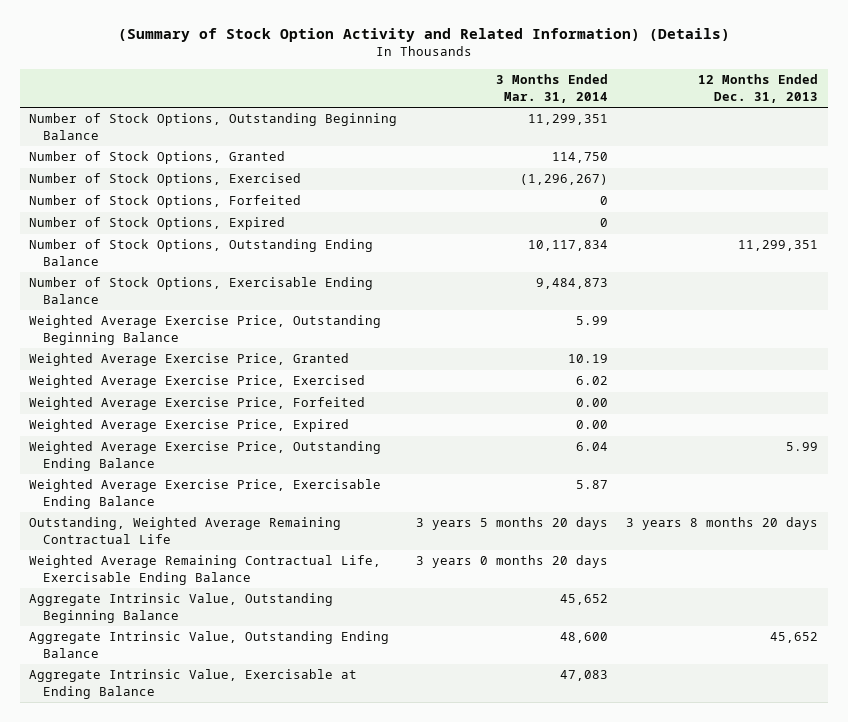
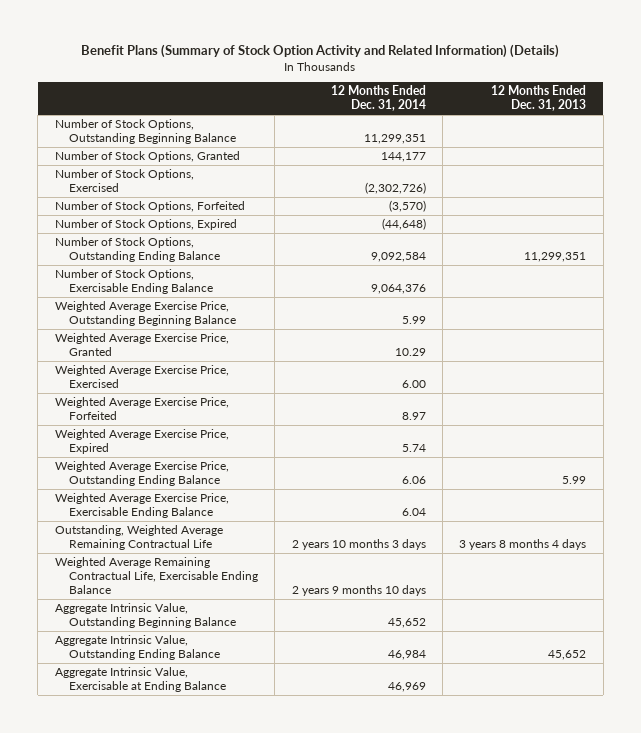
- (Summary of Stock Option Activity and Related Information) (Details)
+ Benefit Plans (Summary of Stock Option Activity and Related Information) (Details)
- | 3 Months Ended Mar. 31, 2014 | 12 Months Ended Dec. 31, 2013
+ | 12 Months Ended Dec. 31, 2014 | 12 Months Ended Dec. 31, 2013
- Outstanding, Weighted Average Remaining Contractual Life | 3 years 5 months 20 days | 3 years 8 months 20 days
+ Outstanding, Weighted Average Remaining Contractual Life | 2 years 10 months 3 days | 3 years 8 months 4 days

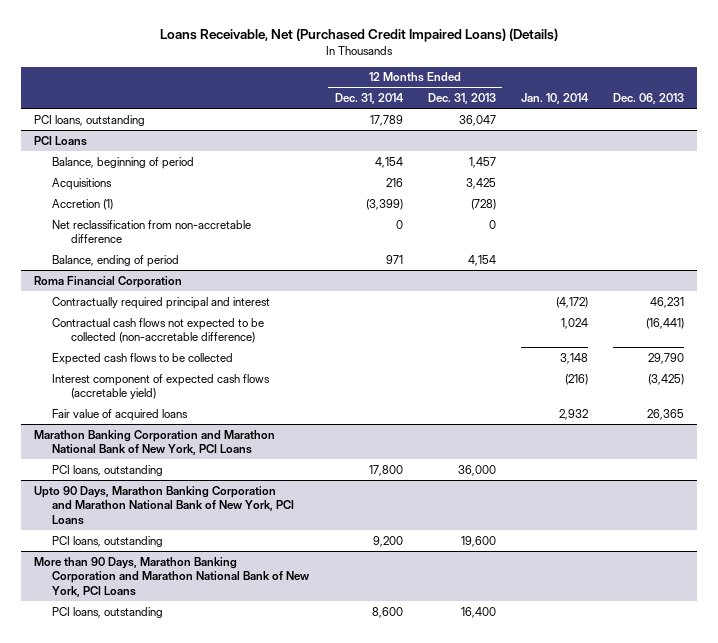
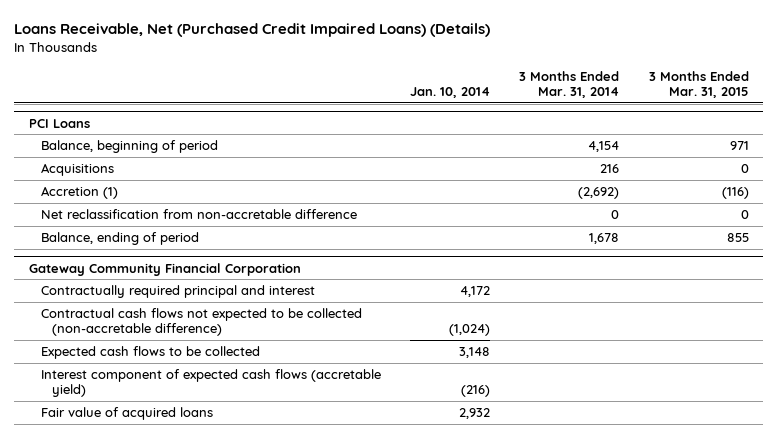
- | 12 Months Ended Dec. 31, 2014 | 12 Months Ended Dec. 31, 2013 | Jan. 10, 2014 | Dec. 06, 2013
+ | Jan. 10, 2014 | 3 Months Ended Mar. 31, 2014 | 3 Months Ended Mar. 31, 2015
- PCI loans, outstanding | 17,789 | 36,047 | |
- Roma Financial Corporation
- Contractually required principal and interest | | | (4,172) | 46,231
- Contractual cash flows not expected to be collected (non-accretable difference) | | | 1,024 | (16,441)
+ Gateway Community Financial Corporation
+ Contractually required principal and interest | 4,172 | |
+ Contractual cash flows not expected to be collected (non-accretable difference) | (1,024) | |
- Marathon Banking Corporation and Marathon National Bank of New York, PCI Loans
- PCI loans, outstanding | 17,800 | 36,000 | |
- Upto 90 Days, Marathon Banking Corporation and Marathon National Bank of New York, PCI Loans
- PCI loans, outstanding | 9,200 | 19,600 | |
- More than 90 Days, Marathon Banking Corporation and Marathon National Bank of New York, PCI Loans
- PCI loans, outstanding | 8,600 | 16,400 | |

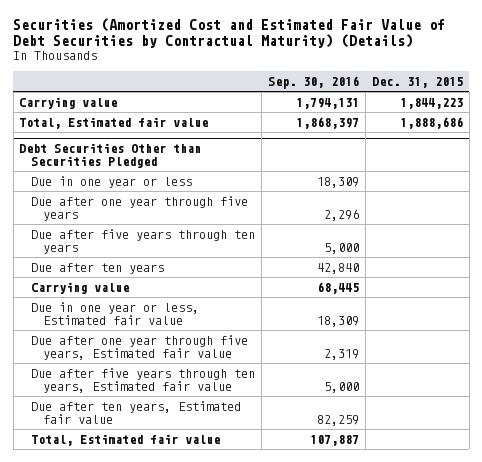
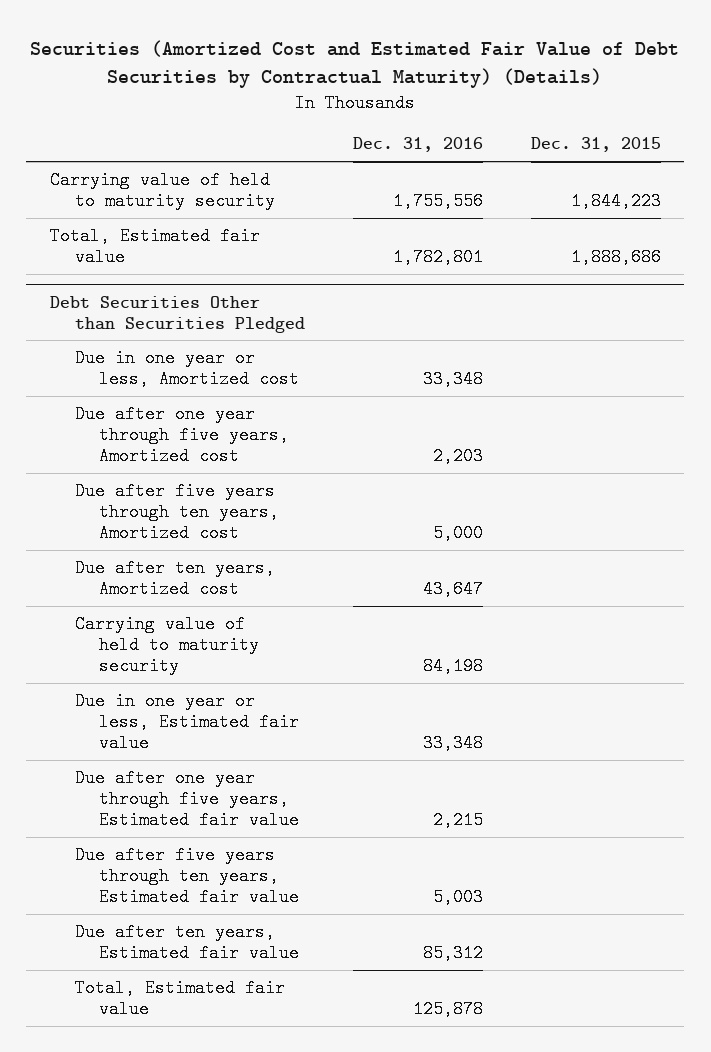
- | Sep. 30, 2016 | Dec. 31, 2015
+ | Dec. 31, 2016 | Dec. 31, 2015
- Carrying value | 1,794,131 | 1,844,223
+ Carrying value of held to maturity security | 1,755,556 | 1,844,223
@ Debt Securities Other than Securities Pledged
- Due in one year or less | 18,309 |
- Due after one year through five years | 2,296 |
- Due after five years through ten years | 5,000 |
- Due after ten years | 42,840 |
- Carrying value | 68,445 |
+ Due in one year or less, Amortized cost | 33,348 |
+ Due after one year through five years, Amortized cost | 2,203 |
+ Due after five years through ten years, Amortized cost | 5,000 |
+ Due after ten years, Amortized cost | 43,647 |
+ Carrying value of held to maturity security | 84,198 |

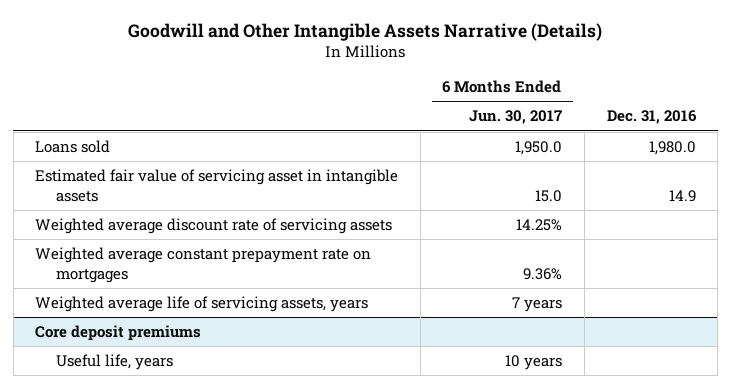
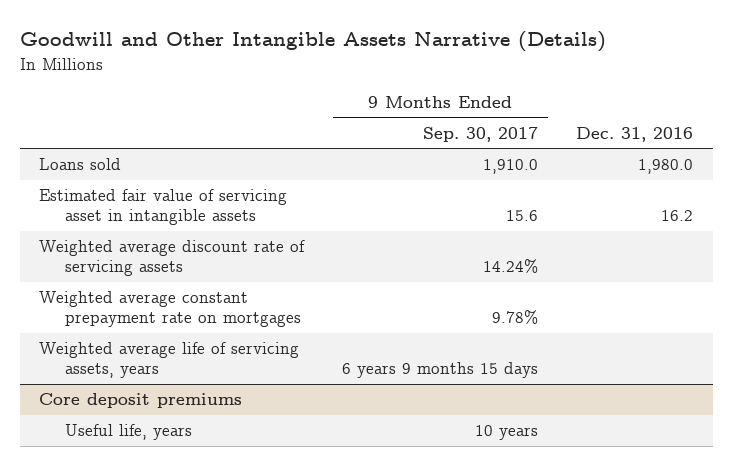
- | 6 Months Ended Jun. 30, 2017 | Dec. 31, 2016
+ | 9 Months Ended Sep. 30, 2017 | Dec. 31, 2016
- Estimated fair value of servicing asset in intangible assets | 15.0 | 14.9
+ Estimated fair value of servicing asset in intangible assets | 15.6 | 16.2

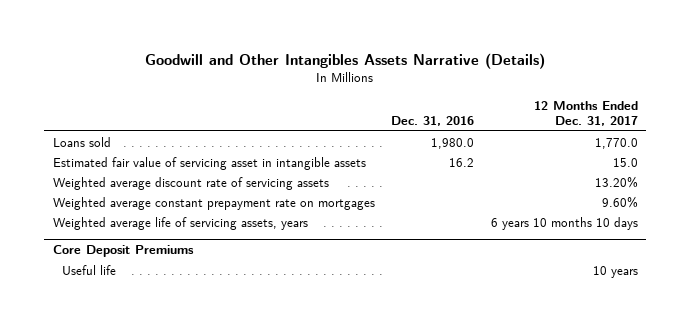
- Goodwill and Other Intangible Assets Narrative (Details)
+ Goodwill and Other Intangibles Assets Narrative (Details)
- | 9 Months Ended Sep. 30, 2017 | Dec. 31, 2016
+ | Dec. 31, 2016 | 12 Months Ended Dec. 31, 2017
- Core deposit premiums
- Useful life, years | 10 years |
+ Core Deposit Premiums
+ Useful life | | 10 years

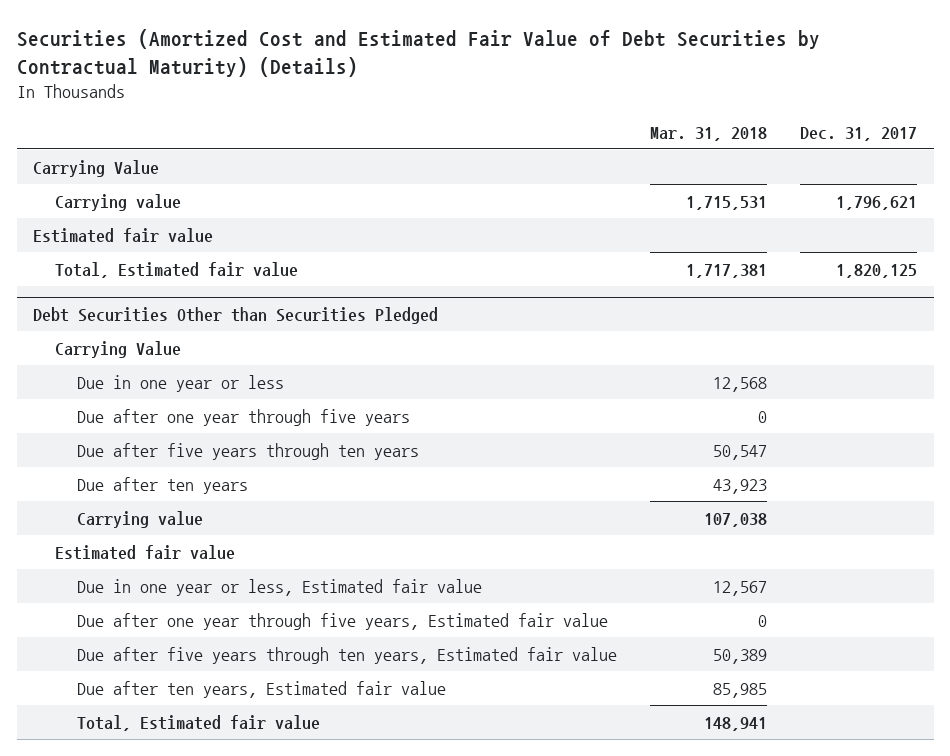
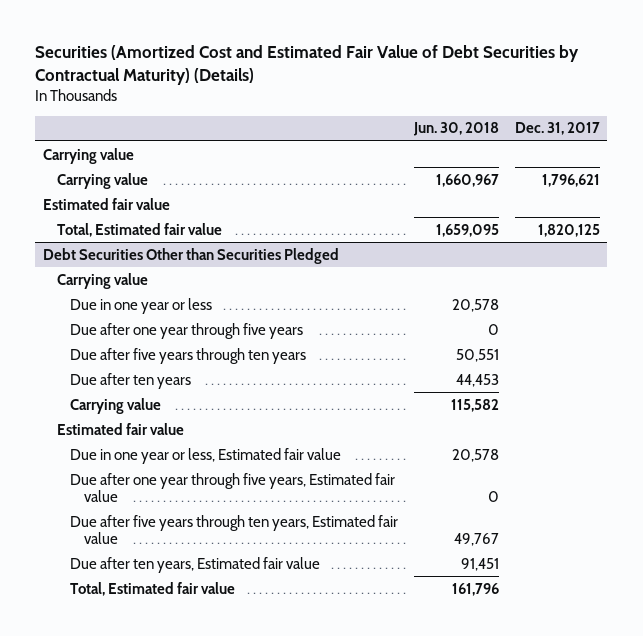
- | Mar. 31, 2018 | Dec. 31, 2017
+ | Jun. 30, 2018 | Dec. 31, 2017
- Carrying Value
+ Carrying value
@ Debt Securities Other than Securities Pledged
- Carrying Value
+ Carrying value

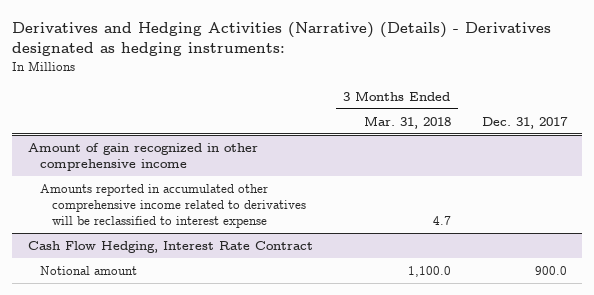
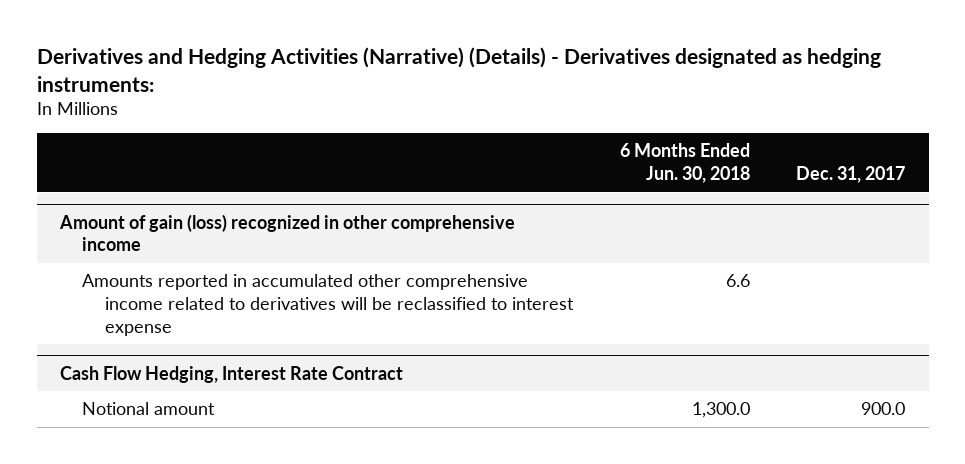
- | 3 Months Ended Mar. 31, 2018 | Dec. 31, 2017
+ | 6 Months Ended Jun. 30, 2018 | Dec. 31, 2017
- Amount of gain recognized in other comprehensive income
+ Amount of gain (loss) recognized in other comprehensive income

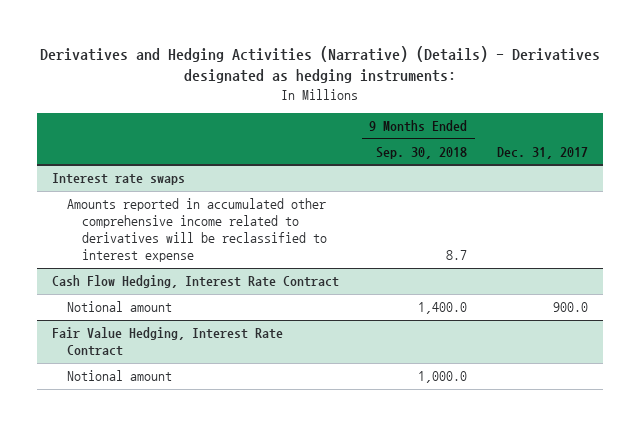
- | 6 Months Ended Jun. 30, 2018 | Dec. 31, 2017
+ | 9 Months Ended Sep. 30, 2018 | Dec. 31, 2017
- Amount of gain (loss) recognized in other comprehensive income
+ Interest rate swaps
+ Fair Value Hedging, Interest Rate Contract
+ Notional amount | 1,000.0 |

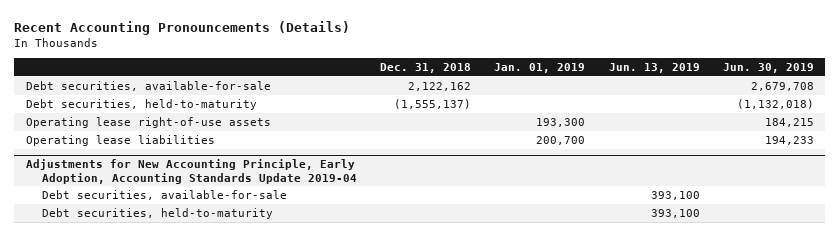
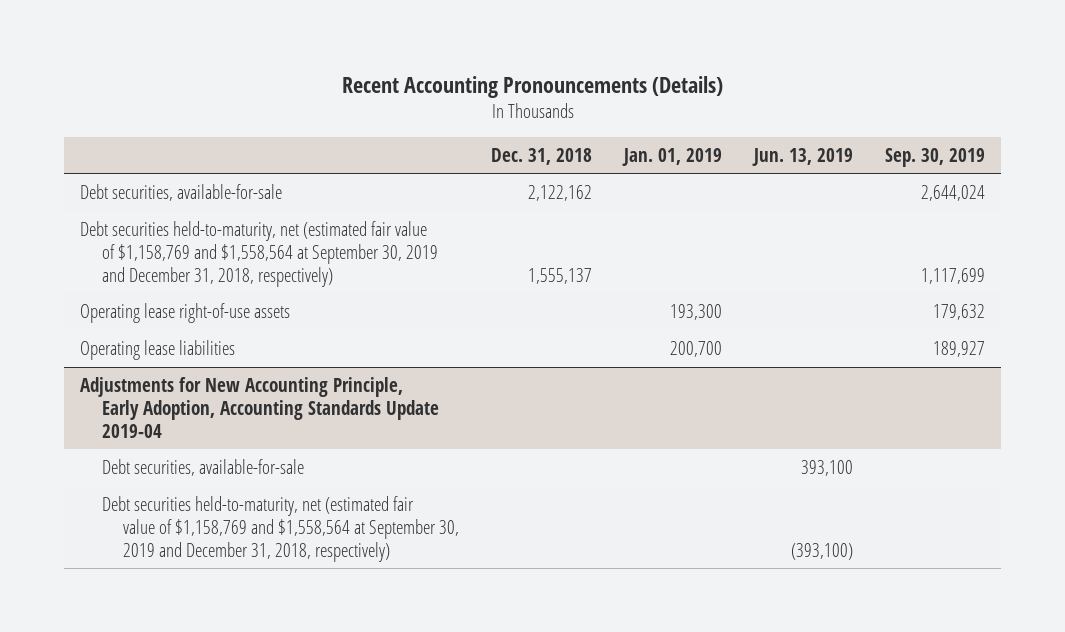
- | Dec. 31, 2018 | Jan. 01, 2019 | Jun. 13, 2019 | Jun. 30, 2019
+ | Dec. 31, 2018 | Jan. 01, 2019 | Jun. 13, 2019 | Sep. 30, 2019
- Debt securities, held-to-maturity | (1,555,137) | | | (1,132,018)
+ Debt securities held-to-maturity, net (estimated fair value of $1,158,769 and $1,558,564 at September 30, 2019 and December 31, 2018, respectively) | 1,555,137 | | | 1,117,699
@ Adjustments for New Accounting Principle, Early Adoption, Accounting Standards Update 2019-04
- Debt securities, held-to-maturity | | | 393,100 |
+ Debt securities held-to-maturity, net (estimated fair value of $1,158,769 and $1,558,564 at September 30, 2019 and December 31, 2018, respectively) | | | (393,100) |

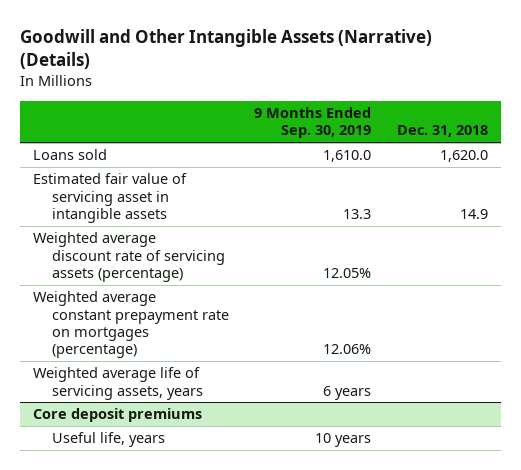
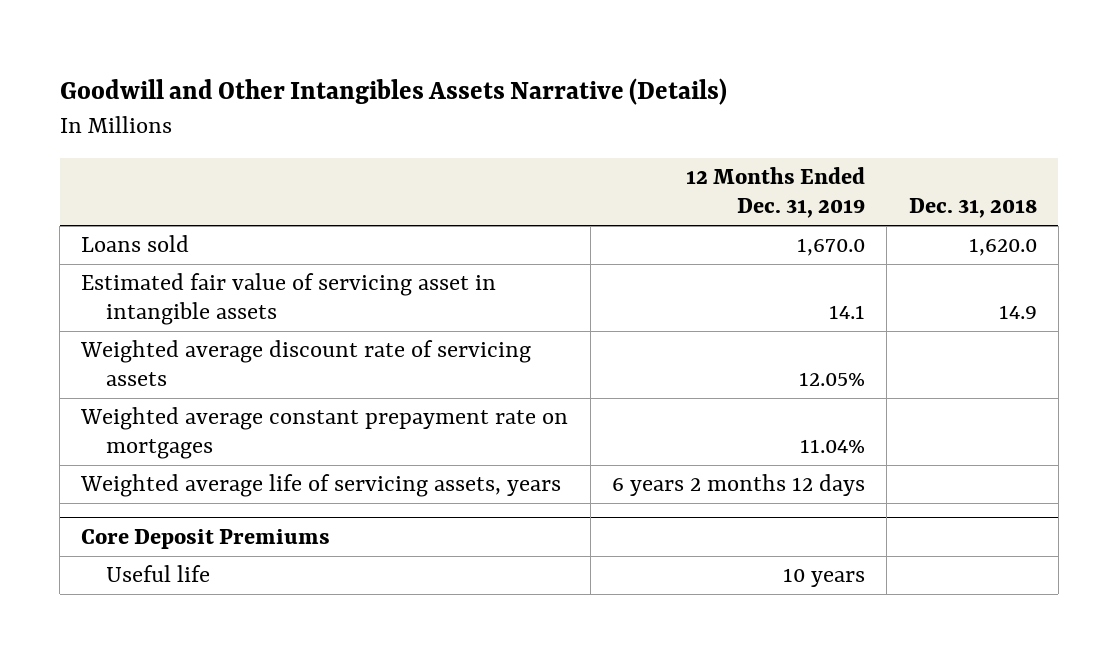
- Goodwill and Other Intangible Assets (Narrative) (Details)
+ Goodwill and Other Intangibles Assets Narrative (Details)
- | 9 Months Ended Sep. 30, 2019 | Dec. 31, 2018
+ | 12 Months Ended Dec. 31, 2019 | Dec. 31, 2018
- Weighted average discount rate of servicing assets (percentage) | 12.05% |
- Weighted average constant prepayment rate on mortgages (percentage) | 12.06% |
+ Weighted average discount rate of servicing assets | 12.05% |
+ Weighted average constant prepayment rate on mortgages | 11.04% |
- Core deposit premiums
- Useful life, years | 10 years |
+ Core Deposit Premiums
+ Useful life | 10 years |

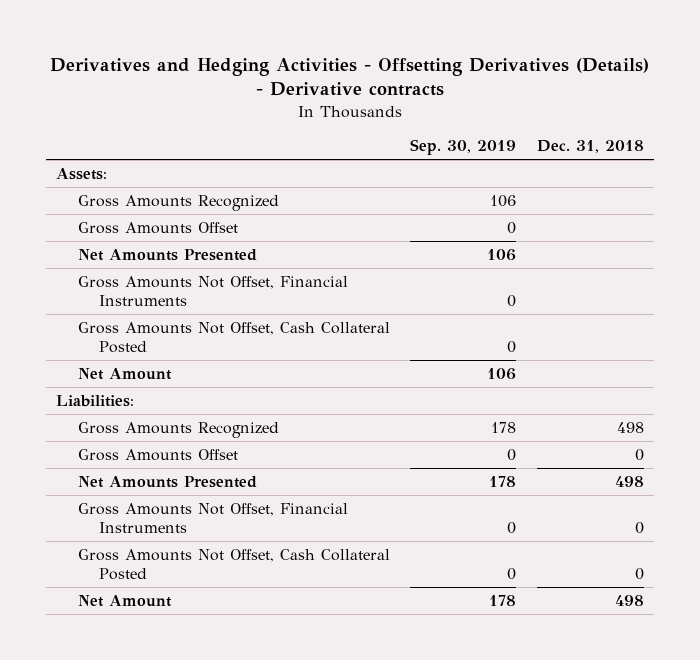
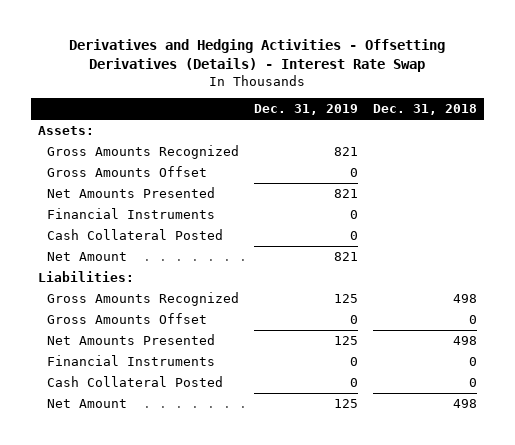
- Derivatives and Hedging Activities - Offsetting Derivatives (Details) - Derivative contracts
+ Derivatives and Hedging Activities - Offsetting Derivatives (Details) - Interest Rate Swap
- | Sep. 30, 2019 | Dec. 31, 2018
+ | Dec. 31, 2019 | Dec. 31, 2018
- Gross Amounts Not Offset, Financial Instruments | 0 |
- Gross Amounts Not Offset, Cash Collateral Posted | 0 |
+ Financial Instruments | 0 |
+ Cash Collateral Posted | 0 |
- Gross Amounts Not Offset, Financial Instruments | 0 | 0
- Gross Amounts Not Offset, Cash Collateral Posted | 0 | 0
+ Financial Instruments | 0 | 0
+ Cash Collateral Posted | 0 | 0

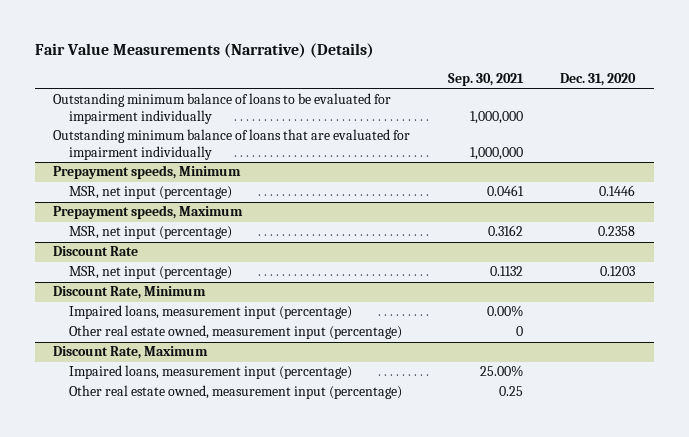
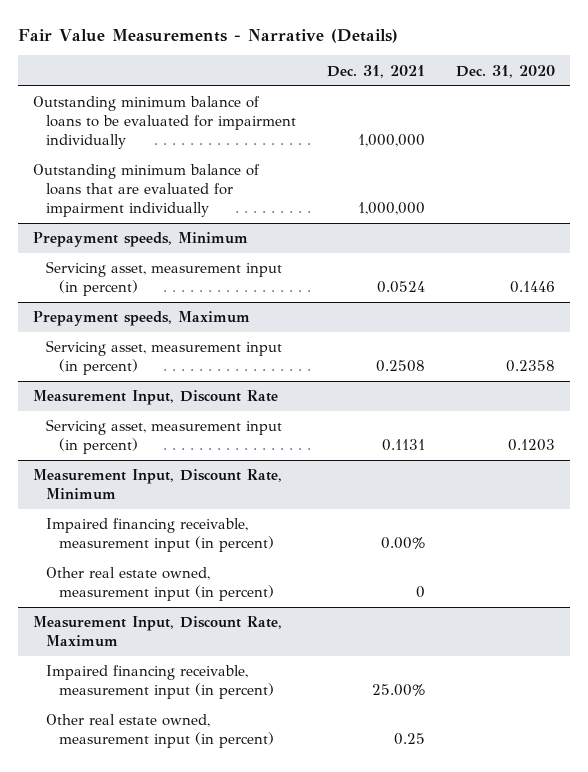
- Fair Value Measurements (Narrative) (Details)
+ Fair Value Measurements - Narrative (Details)
- | Sep. 30, 2021 | Dec. 31, 2020
+ | Dec. 31, 2021 | Dec. 31, 2020
@ Prepayment speeds, Minimum
- MSR, net input (percentage) | 0.0461 | 0.1446
+ Servicing asset, measurement input (in percent) | 0.0524 | 0.1446
@ Prepayment speeds, Maximum
- MSR, net input (percentage) | 0.3162 | 0.2358
- Discount Rate
- MSR, net input (percentage) | 0.1132 | 0.1203
- Discount Rate, Minimum
- Impaired loans, measurement input (percentage) | 0.00% |
- Other real estate owned, measurement input (percentage) | 0 |
- Discount Rate, Maximum
- Impaired loans, measurement input (percentage) | 25.00% |
- Other real estate owned, measurement input (percentage) | 0.25 |
@ Prepayment speeds, Maximum
+ Servicing asset, measurement input (in percent) | 0.2508 | 0.2358
+ Measurement Input, Discount Rate
+ Servicing asset, measurement input (in percent) | 0.1131 | 0.1203
+ Measurement Input, Discount Rate, Minimum
+ Impaired financing receivable, measurement input (in percent) | 0.00% |
+ Other real estate owned, measurement input (in percent) | 0 |
+ Measurement Input, Discount Rate, Maximum
+ Impaired financing receivable, measurement input (in percent) | 25.00% |
+ Other real estate owned, measurement input (in percent) | 0.25 |

